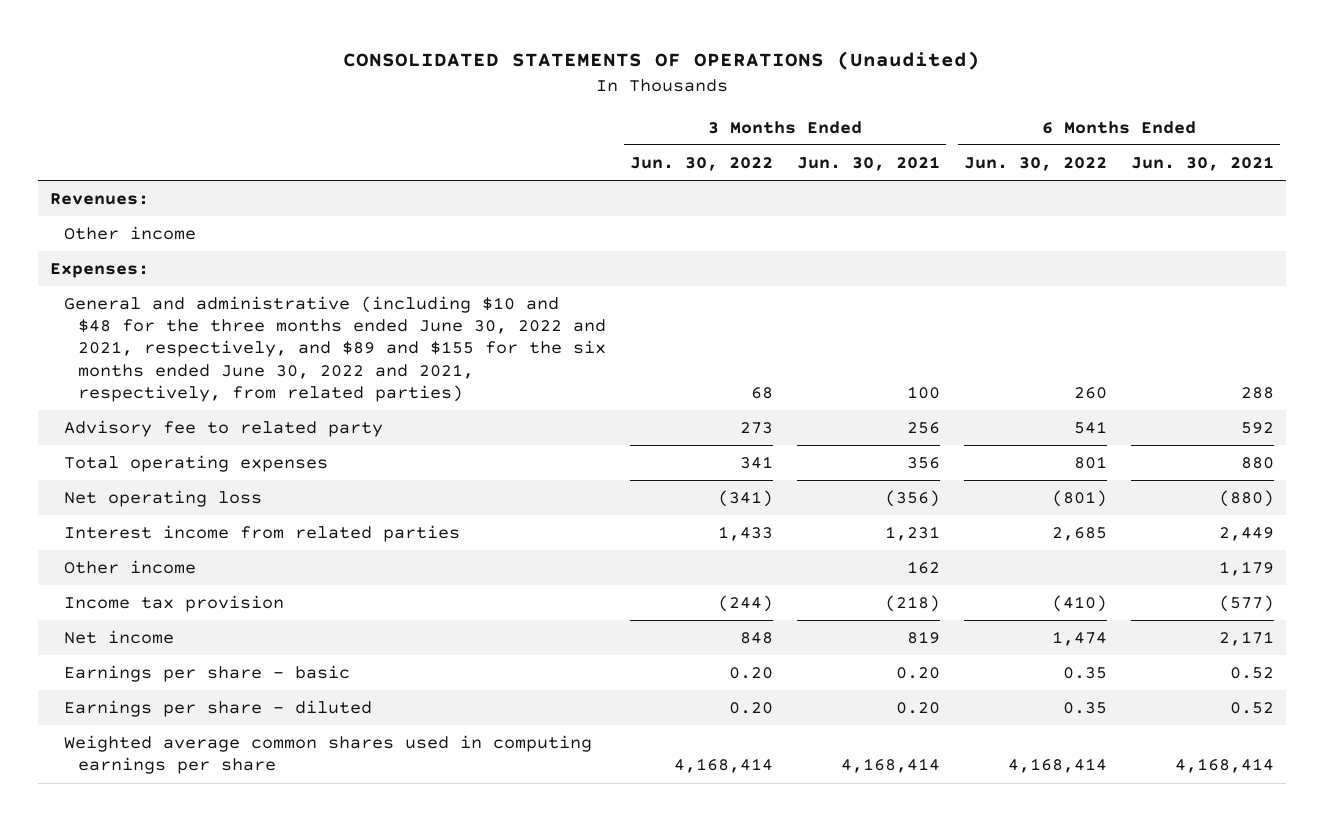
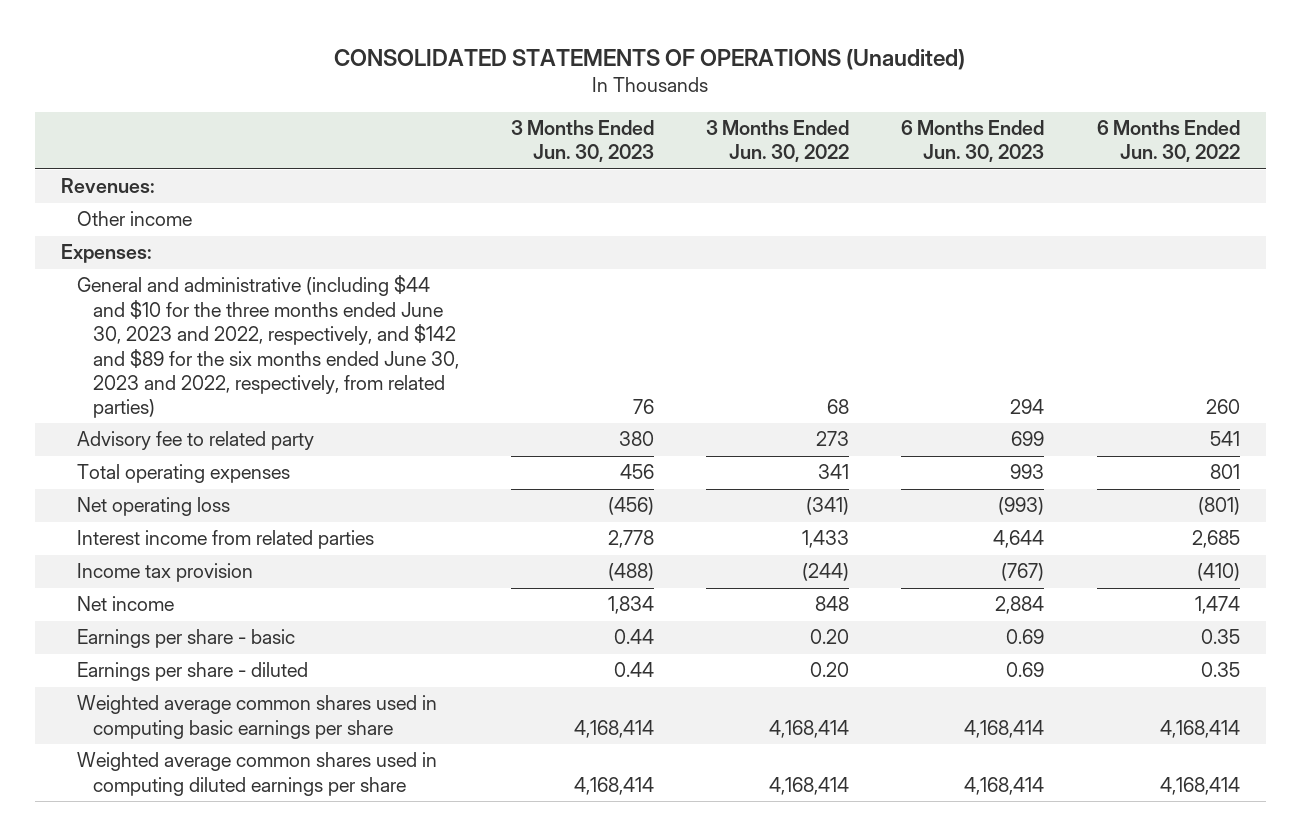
- | 3 Months Ended Jun. 30, 2022 | 3 Months Ended Jun. 30, 2021 | 6 Months Ended Jun. 30, 2022 | 6 Months Ended Jun. 30, 2021
+ | 3 Months Ended Jun. 30, 2023 | 3 Months Ended Jun. 30, 2022 | 6 Months Ended Jun. 30, 2023 | 6 Months Ended Jun. 30, 2022
- General and administrative (including $10 and $48 for the three months ended June 30, 2022 and 2021, respectively, and $89 and $155 for the six months ended June 30, 2022 and 2021, respectively, from related parties) | 68 | 100 | 260 | 288
+ General and administrative (including $44 and $10 for the three months ended June 30, 2023 and 2022, respectively, and $142 and $89 for the six months ended June 30, 2023 and 2022, respectively, from related parties) | 76 | 68 | 294 | 260
- Other income | | 162 | | 1,179
- Weighted average common shares used in computing earnings per share | 4,168,414 | 4,168,414 | 4,168,414 | 4,168,414
+ Weighted average common shares used in computing basic earnings per share | 4,168,414 | 4,168,414 | 4,168,414 | 4,168,414
+ Weighted average common shares used in computing diluted earnings per share | 4,168,414 | 4,168,414 | 4,168,414 | 4,168,414

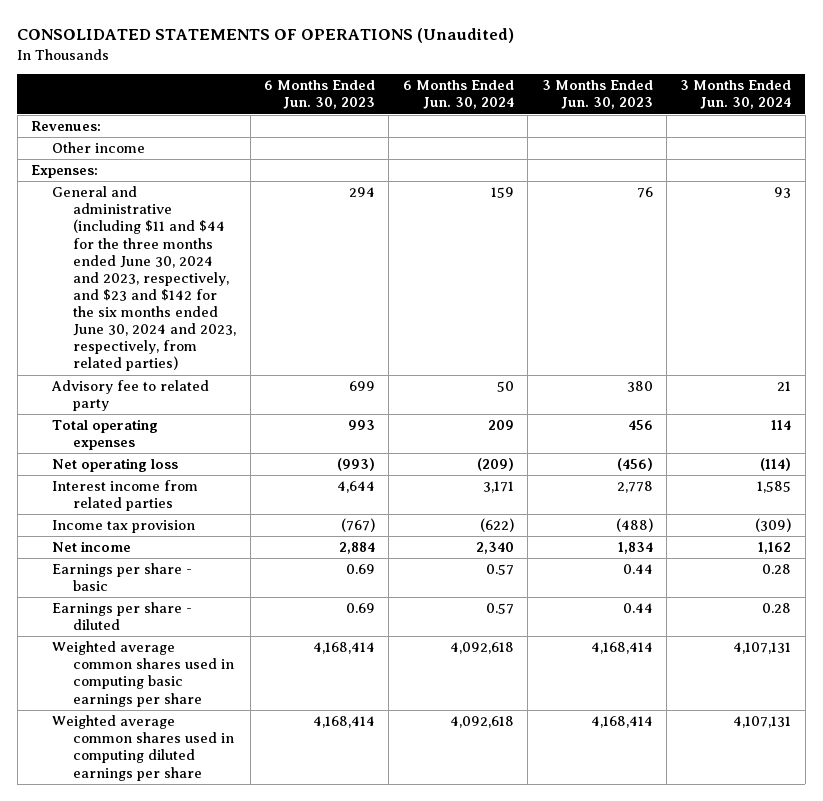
- | 3 Months Ended Jun. 30, 2023 | 3 Months Ended Jun. 30, 2022 | 6 Months Ended Jun. 30, 2023 | 6 Months Ended Jun. 30, 2022
+ | 6 Months Ended Jun. 30, 2023 | 6 Months Ended Jun. 30, 2024 | 3 Months Ended Jun. 30, 2023 | 3 Months Ended Jun. 30, 2024
- General and administrative (including $44 and $10 for the three months ended June 30, 2023 and 2022, respectively, and $142 and $89 for the six months ended June 30, 2023 and 2022, respectively, from related parties) | 76 | 68 | 294 | 260
+ General and administrative (including $11 and $44 for the three months ended June 30, 2024 and 2023, respectively, and $23 and $142 for the six months ended June 30, 2024 and 2023, respectively, from related parties) | 294 | 159 | 76 | 93

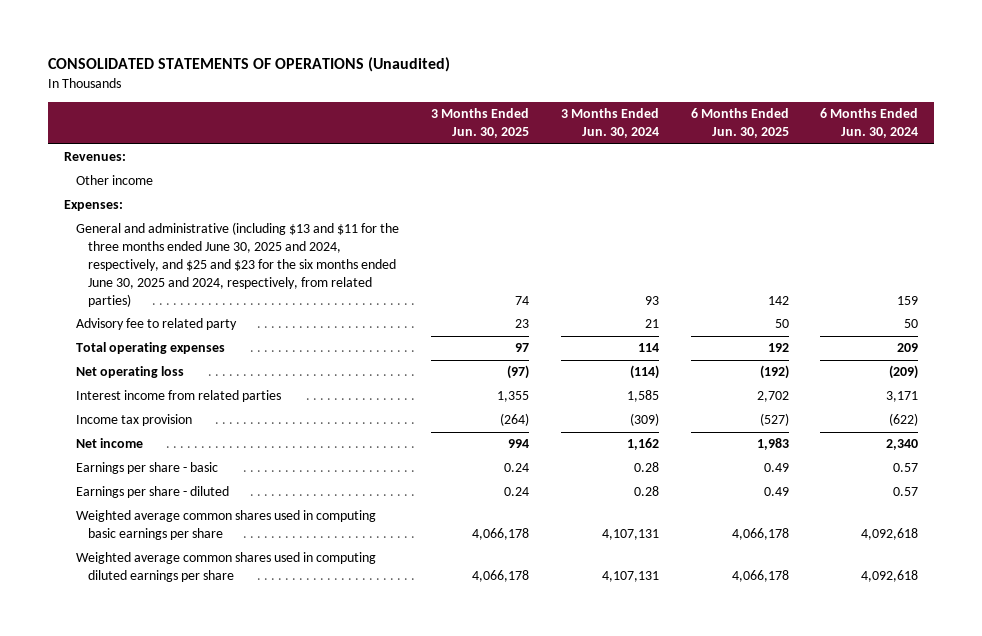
- | 6 Months Ended Jun. 30, 2023 | 6 Months Ended Jun. 30, 2024 | 3 Months Ended Jun. 30, 2023 | 3 Months Ended Jun. 30, 2024
+ | 3 Months Ended Jun. 30, 2025 | 3 Months Ended Jun. 30, 2024 | 6 Months Ended Jun. 30, 2025 | 6 Months Ended Jun. 30, 2024
- General and administrative (including $11 and $44 for the three months ended June 30, 2024 and 2023, respectively, and $23 and $142 for the six months ended June 30, 2024 and 2023, respectively, from related parties) | 294 | 159 | 76 | 93
+ General and administrative (including $13 and $11 for the three months ended June 30, 2025 and 2024, respectively, and $25 and $23 for the six months ended June 30, 2025 and 2024, respectively, from related parties) | 74 | 93 | 142 | 159

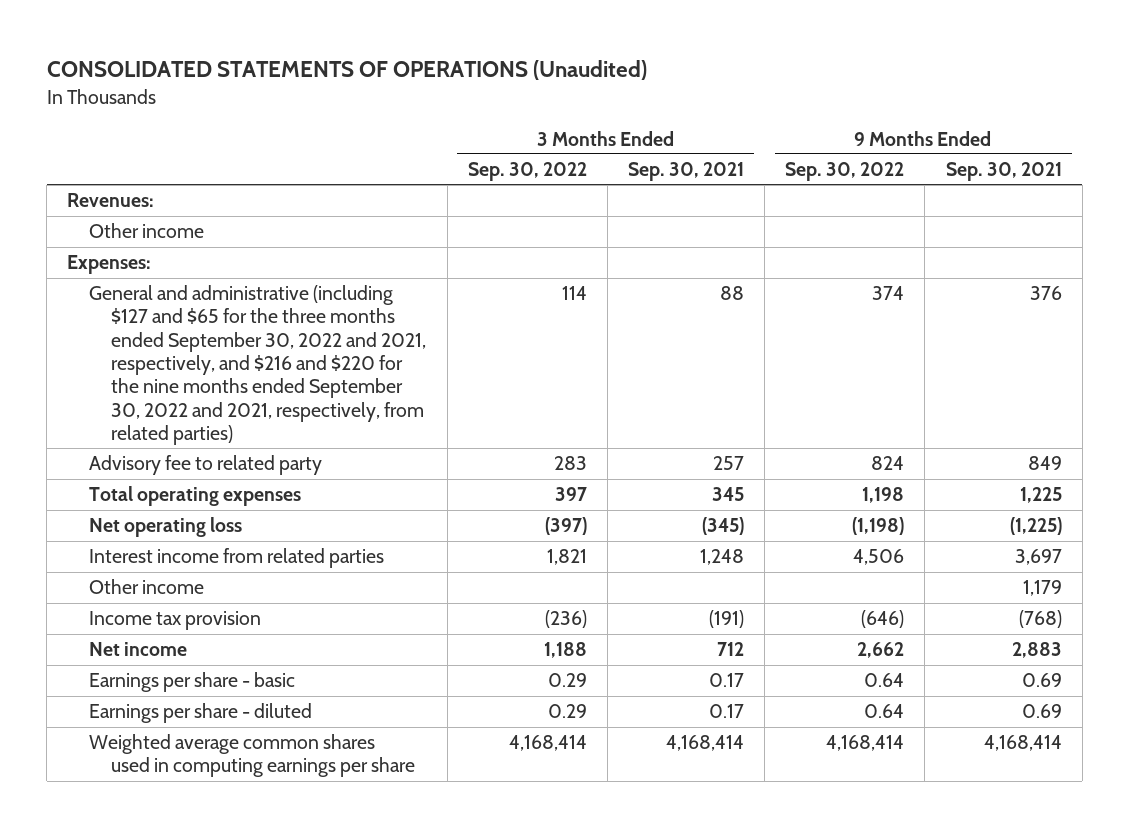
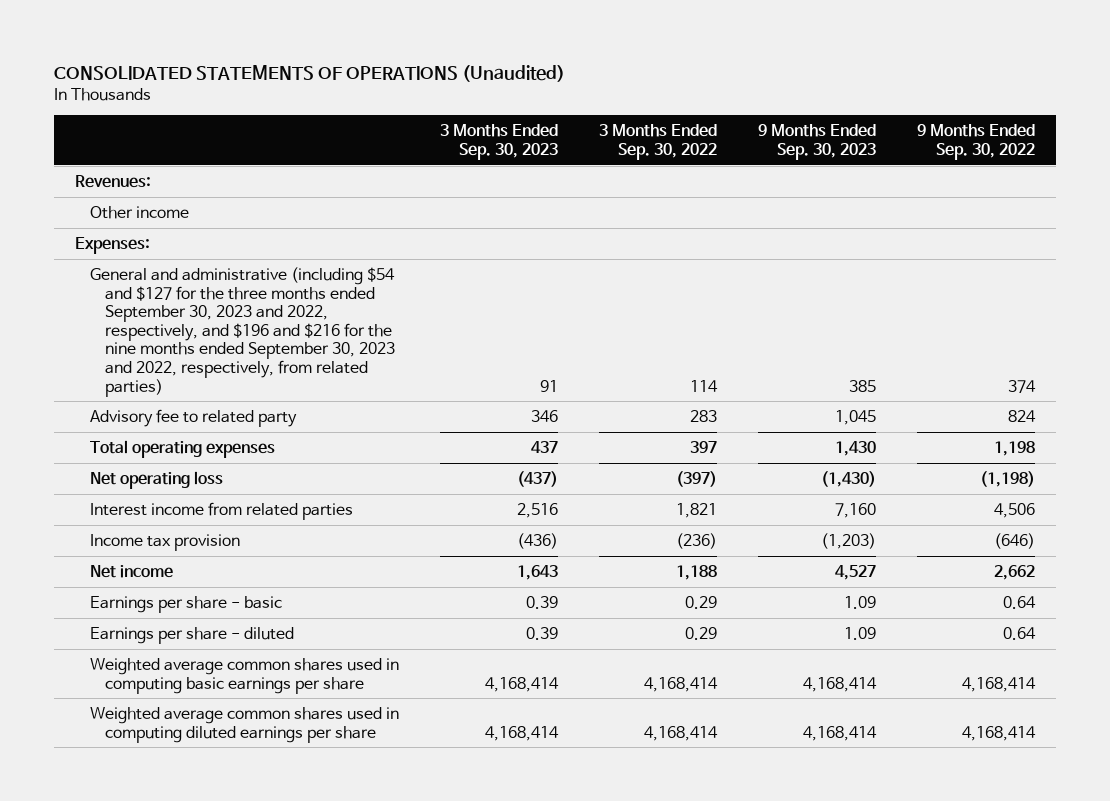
- | 3 Months Ended Sep. 30, 2022 | 3 Months Ended Sep. 30, 2021 | 9 Months Ended Sep. 30, 2022 | 9 Months Ended Sep. 30, 2021
+ | 3 Months Ended Sep. 30, 2023 | 3 Months Ended Sep. 30, 2022 | 9 Months Ended Sep. 30, 2023 | 9 Months Ended Sep. 30, 2022
- General and administrative (including $127 and $65 for the three months ended September 30, 2022 and 2021, respectively, and $216 and $220 for the nine months ended September 30, 2022 and 2021, respectively, from related parties) | 114 | 88 | 374 | 376
+ General and administrative (including $54 and $127 for the three months ended September 30, 2023 and 2022, respectively, and $196 and $216 for the nine months ended September 30, 2023 and 2022, respectively, from related parties) | 91 | 114 | 385 | 374
- Other income | | | | 1,179
- Weighted average common shares used in computing earnings per share | 4,168,414 | 4,168,414 | 4,168,414 | 4,168,414
+ Weighted average common shares used in computing basic earnings per share | 4,168,414 | 4,168,414 | 4,168,414 | 4,168,414
+ Weighted average common shares used in computing diluted earnings per share | 4,168,414 | 4,168,414 | 4,168,414 | 4,168,414

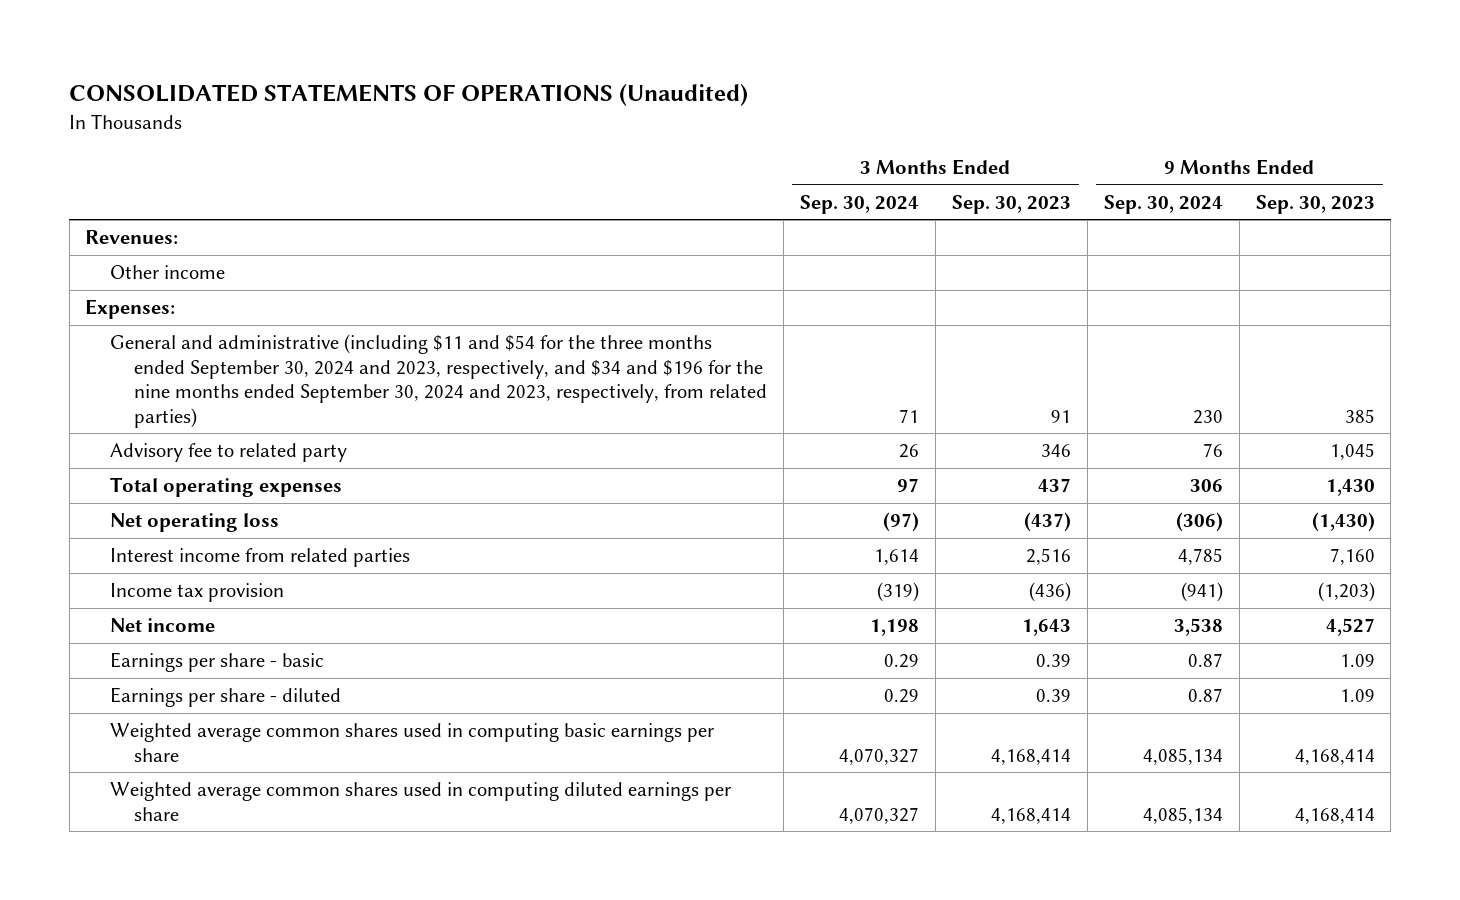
- | 3 Months Ended Sep. 30, 2023 | 3 Months Ended Sep. 30, 2022 | 9 Months Ended Sep. 30, 2023 | 9 Months Ended Sep. 30, 2022
+ | 3 Months Ended Sep. 30, 2024 | 3 Months Ended Sep. 30, 2023 | 9 Months Ended Sep. 30, 2024 | 9 Months Ended Sep. 30, 2023
- General and administrative (including $54 and $127 for the three months ended September 30, 2023 and 2022, respectively, and $196 and $216 for the nine months ended September 30, 2023 and 2022, respectively, from related parties) | 91 | 114 | 385 | 374
+ General and administrative (including $11 and $54 for the three months ended September 30, 2024 and 2023, respectively, and $34 and $196 for the nine months ended September 30, 2024 and 2023, respectively, from related parties) | 71 | 91 | 230 | 385

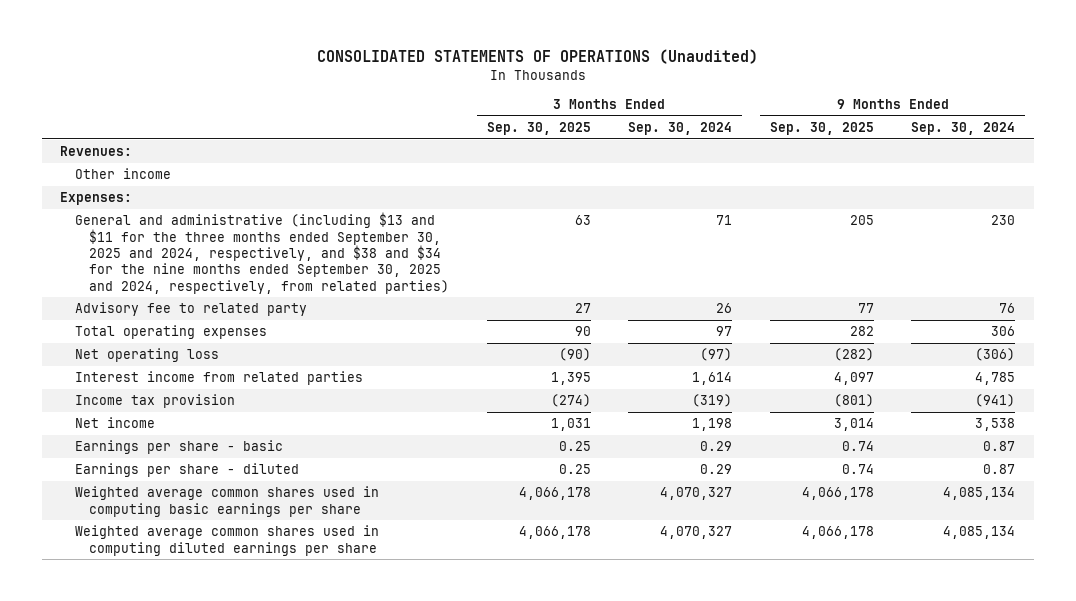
- | 3 Months Ended Sep. 30, 2024 | 3 Months Ended Sep. 30, 2023 | 9 Months Ended Sep. 30, 2024 | 9 Months Ended Sep. 30, 2023
+ | 3 Months Ended Sep. 30, 2025 | 3 Months Ended Sep. 30, 2024 | 9 Months Ended Sep. 30, 2025 | 9 Months Ended Sep. 30, 2024
- General and administrative (including $11 and $54 for the three months ended September 30, 2024 and 2023, respectively, and $34 and $196 for the nine months ended September 30, 2024 and 2023, respectively, from related parties) | 71 | 91 | 230 | 385
+ General and administrative (including $13 and $11 for the three months ended September 30, 2025 and 2024, respectively, and $38 and $34 for the nine months ended September 30, 2025 and 2024, respectively, from related parties) | 63 | 71 | 205 | 230

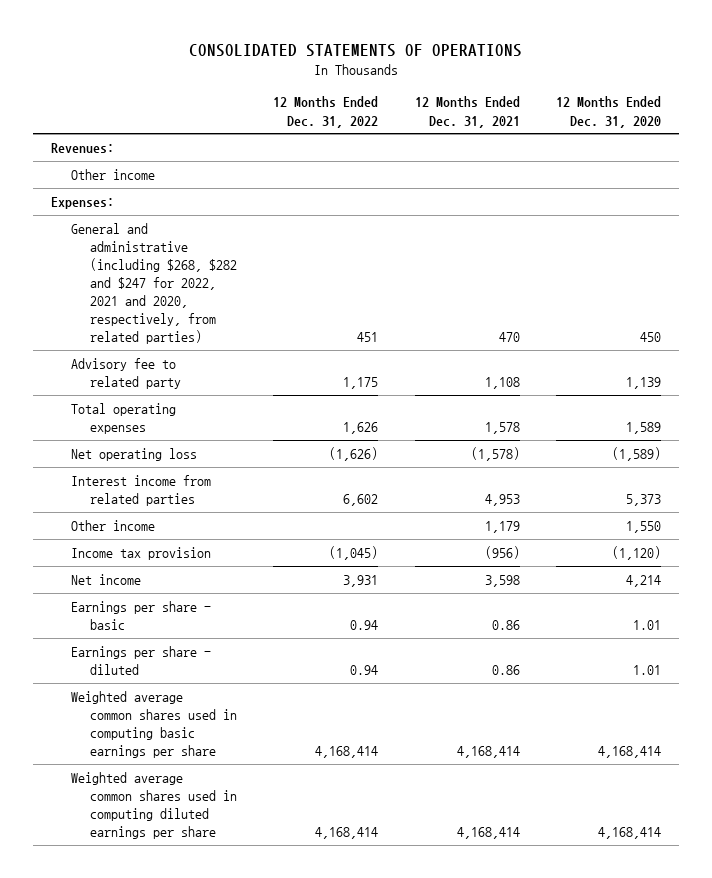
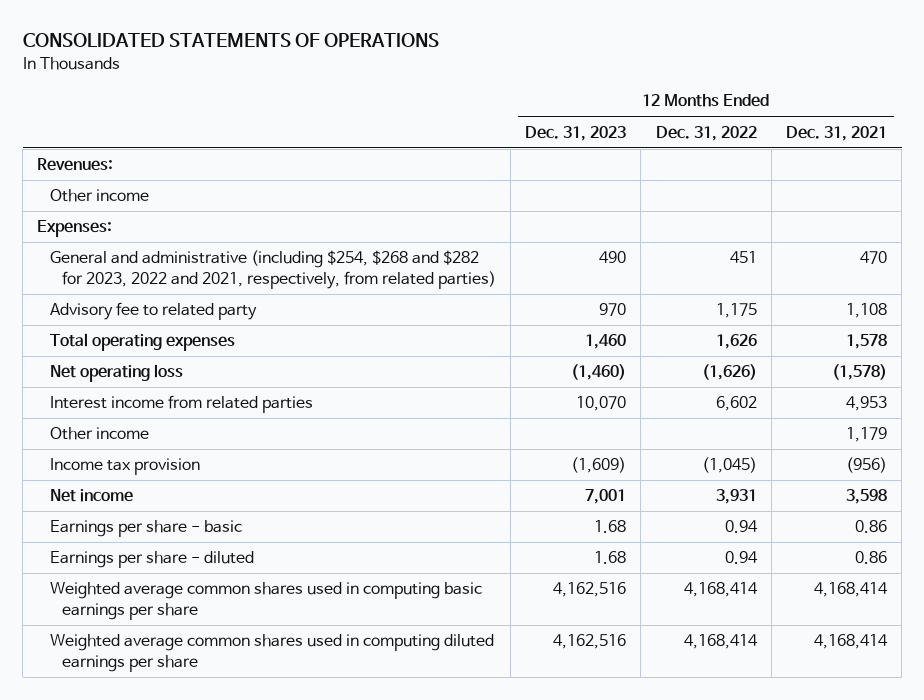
- | 12 Months Ended Dec. 31, 2022 | 12 Months Ended Dec. 31, 2021 | 12 Months Ended Dec. 31, 2020
+ | 12 Months Ended Dec. 31, 2023 | 12 Months Ended Dec. 31, 2022 | 12 Months Ended Dec. 31, 2021
- General and administrative (including $268, $282 and $247 for 2022, 2021 and 2020, respectively, from related parties) | 451 | 470 | 450
+ General and administrative (including $254, $268 and $282 for 2023, 2022 and 2021, respectively, from related parties) | 490 | 451 | 470

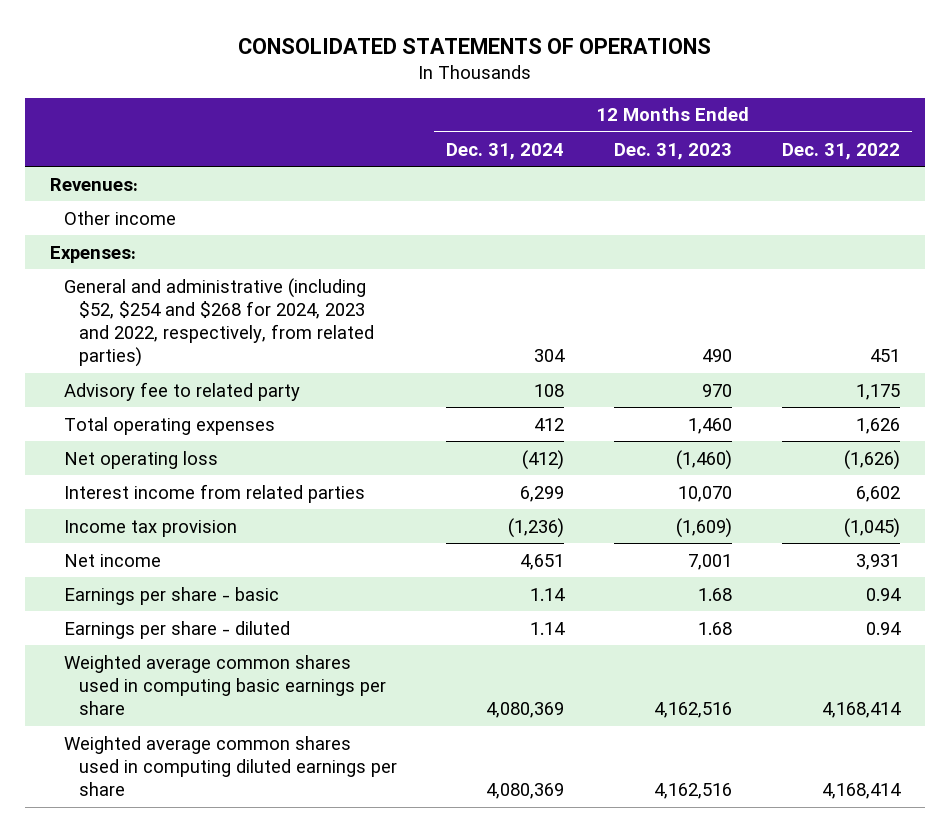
- | 12 Months Ended Dec. 31, 2023 | 12 Months Ended Dec. 31, 2022 | 12 Months Ended Dec. 31, 2021
+ | 12 Months Ended Dec. 31, 2024 | 12 Months Ended Dec. 31, 2023 | 12 Months Ended Dec. 31, 2022
- General and administrative (including $254, $268 and $282 for 2023, 2022 and 2021, respectively, from related parties) | 490 | 451 | 470
+ General and administrative (including $52, $254 and $268 for 2024, 2023 and 2022, respectively, from related parties) | 304 | 490 | 451
- Other income | | | 1,179

